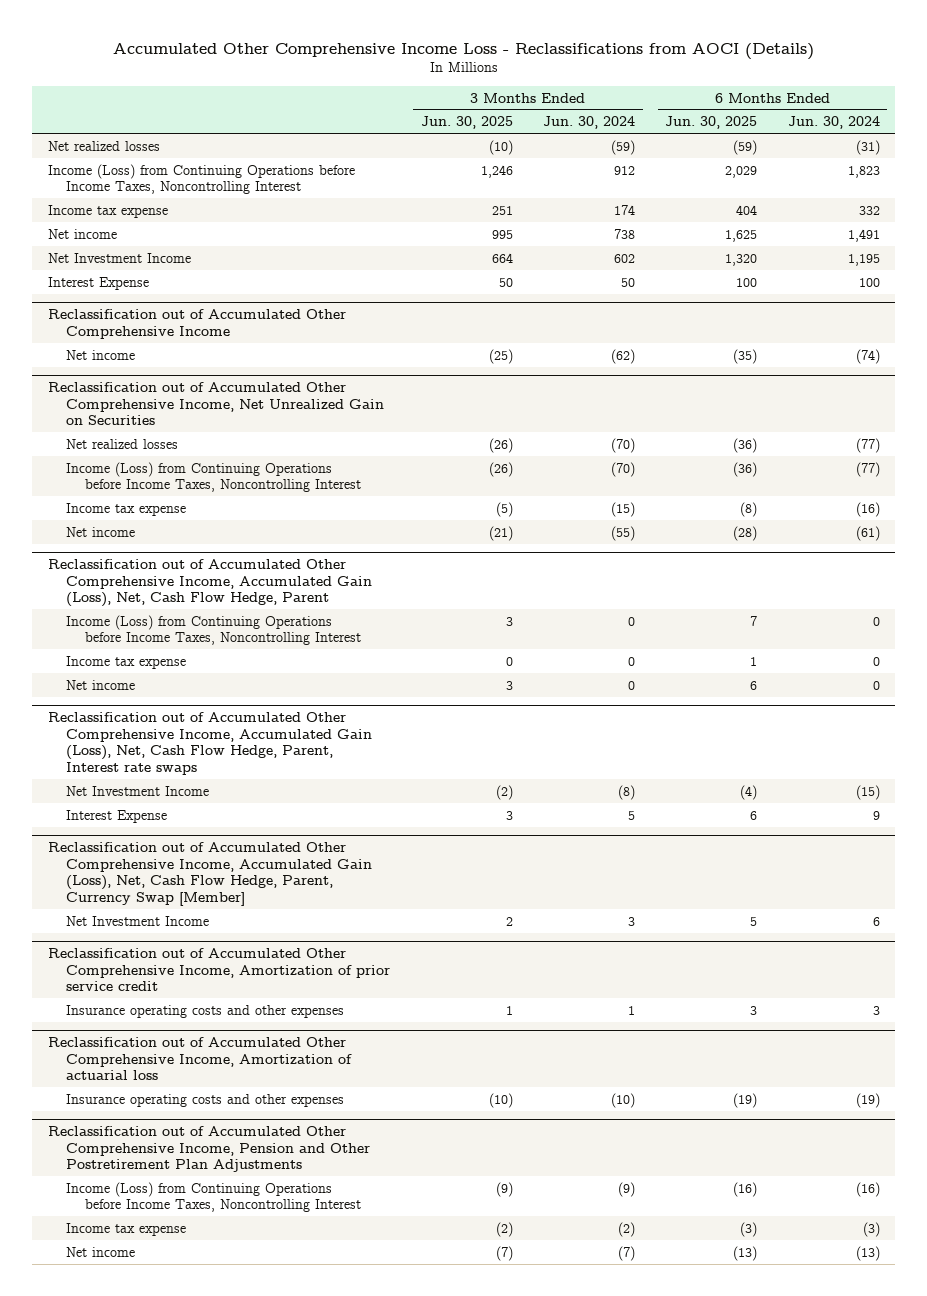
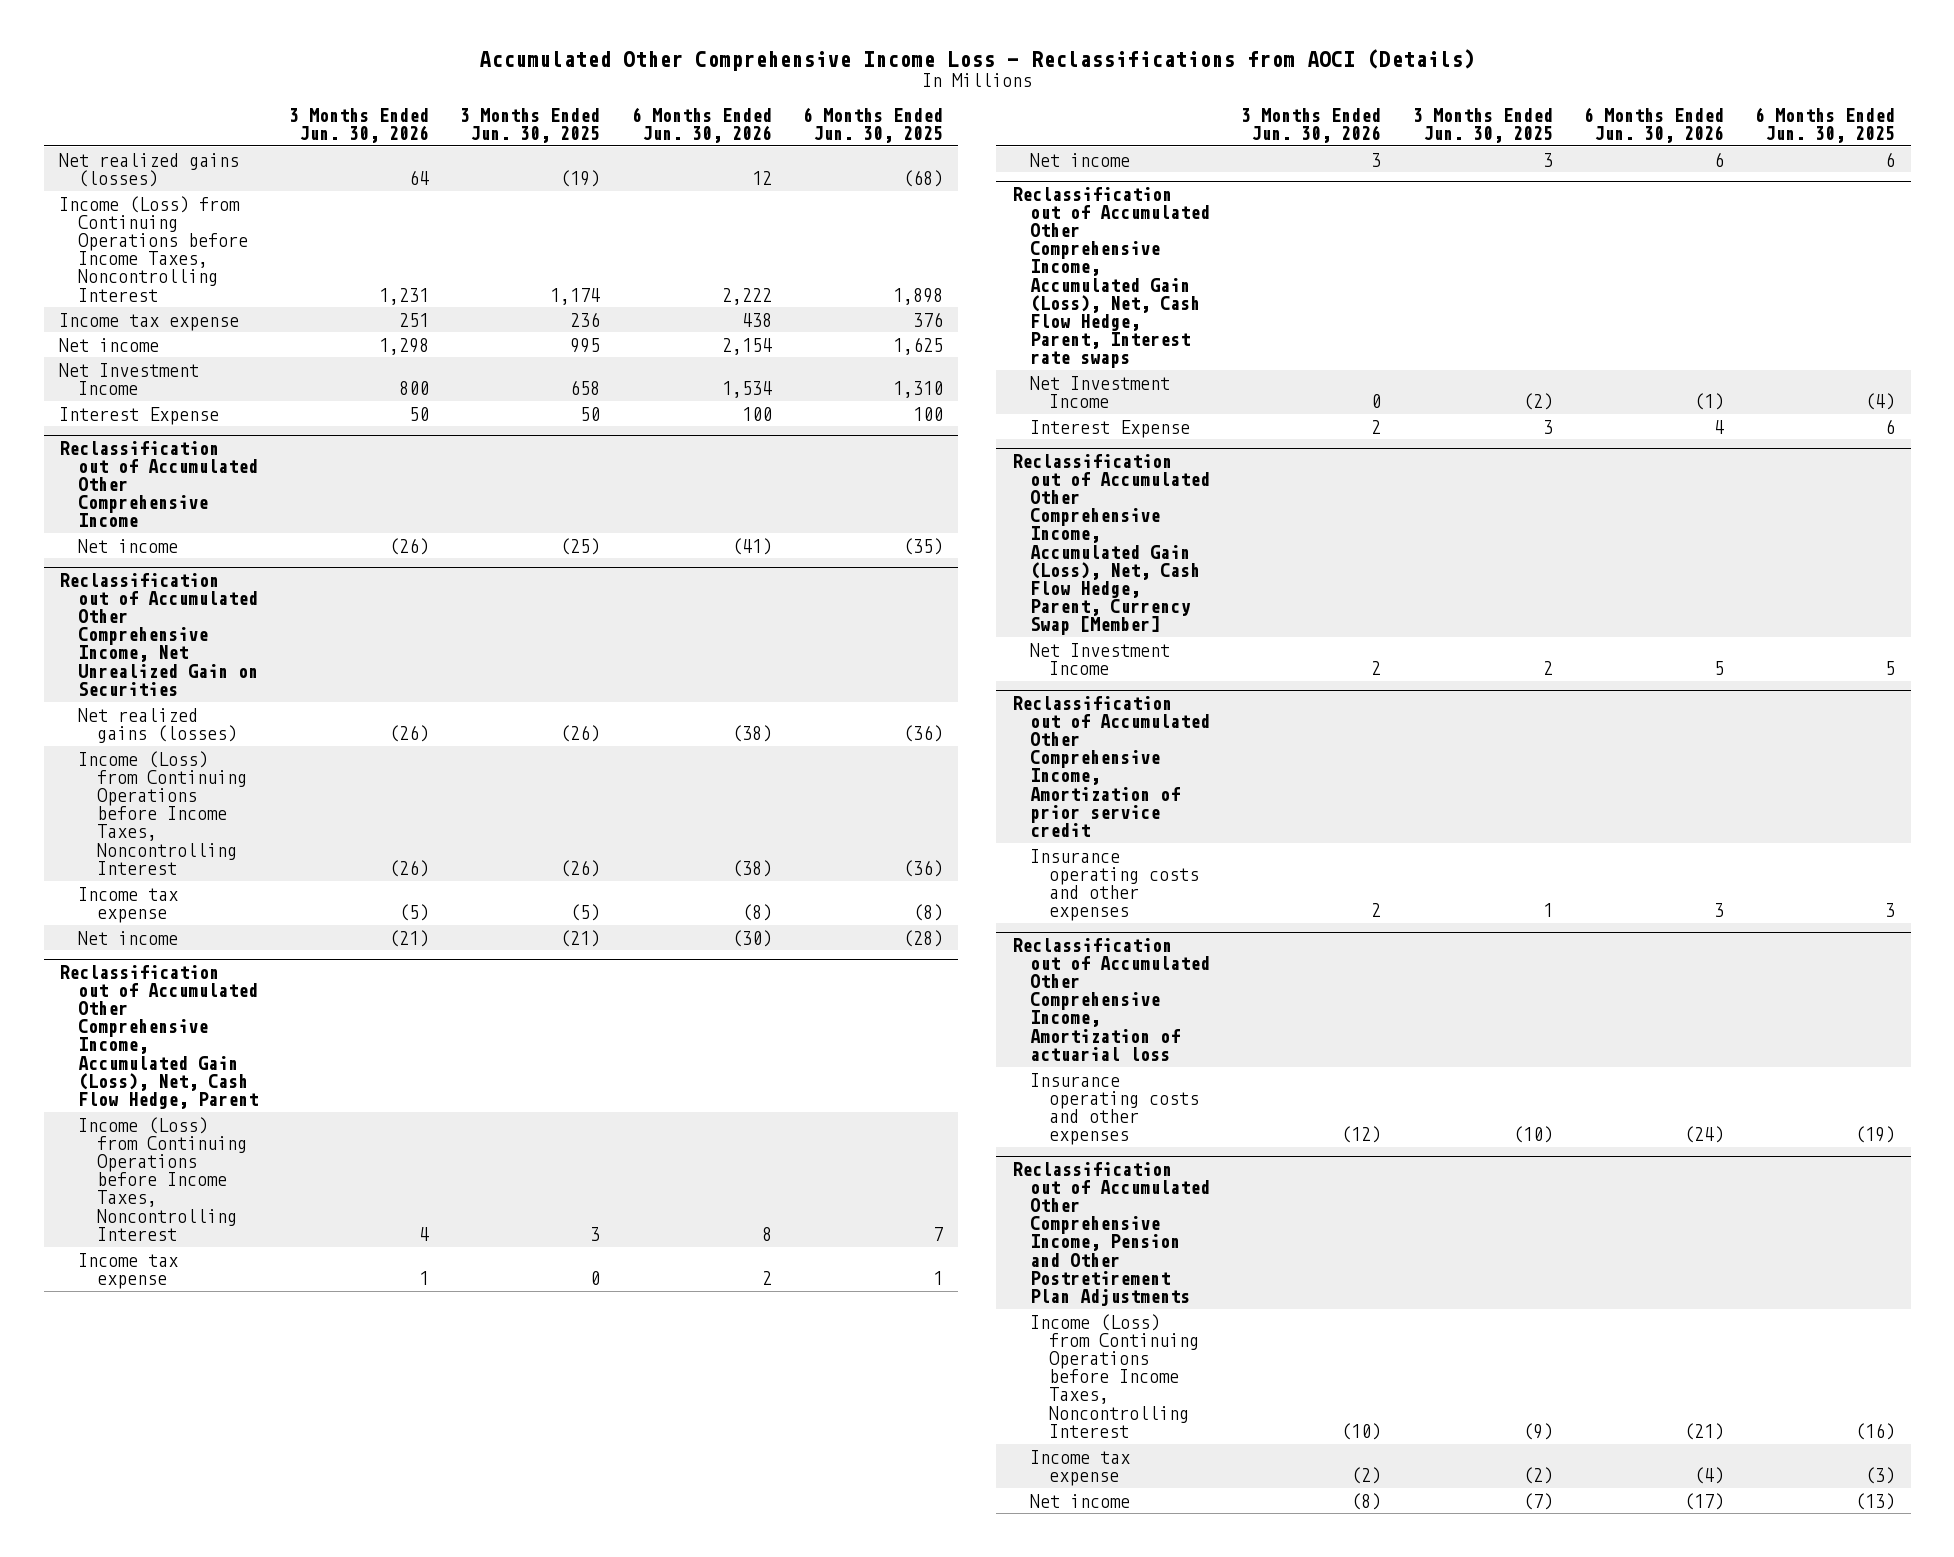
- | 3 Months Ended Jun. 30, 2025 | 3 Months Ended Jun. 30, 2024 | 6 Months Ended Jun. 30, 2025 | 6 Months Ended Jun. 30, 2024
+ | 3 Months Ended Jun. 30, 2026 | 3 Months Ended Jun. 30, 2025 | 6 Months Ended Jun. 30, 2026 | 6 Months Ended Jun. 30, 2025
- Net realized losses | (10) | (59) | (59) | (31)
- Income (Loss) from Continuing Operations before Income Taxes, Noncontrolling Interest | 1,246 | 912 | 2,029 | 1,823
- Income tax expense | 251 | 174 | 404 | 332
+ Net realized gains (losses) | 64 | (19) | 12 | (68)
+ Income (Loss) from Continuing Operations before Income Taxes, Noncontrolling Interest | 1,231 | 1,174 | 2,222 | 1,898
+ Income tax expense | 251 | 236 | 438 | 376
- Net Investment Income | 664 | 602 | 1,320 | 1,195
+ Net Investment Income | 800 | 658 | 1,534 | 1,310
@ Reclassification out of Accumulated Other Comprehensive Income, Net Unrealized Gain on Securities
- Net realized losses | (26) | (70) | (36) | (77)
+ Net realized gains (losses) | (26) | (26) | (38) | (36)

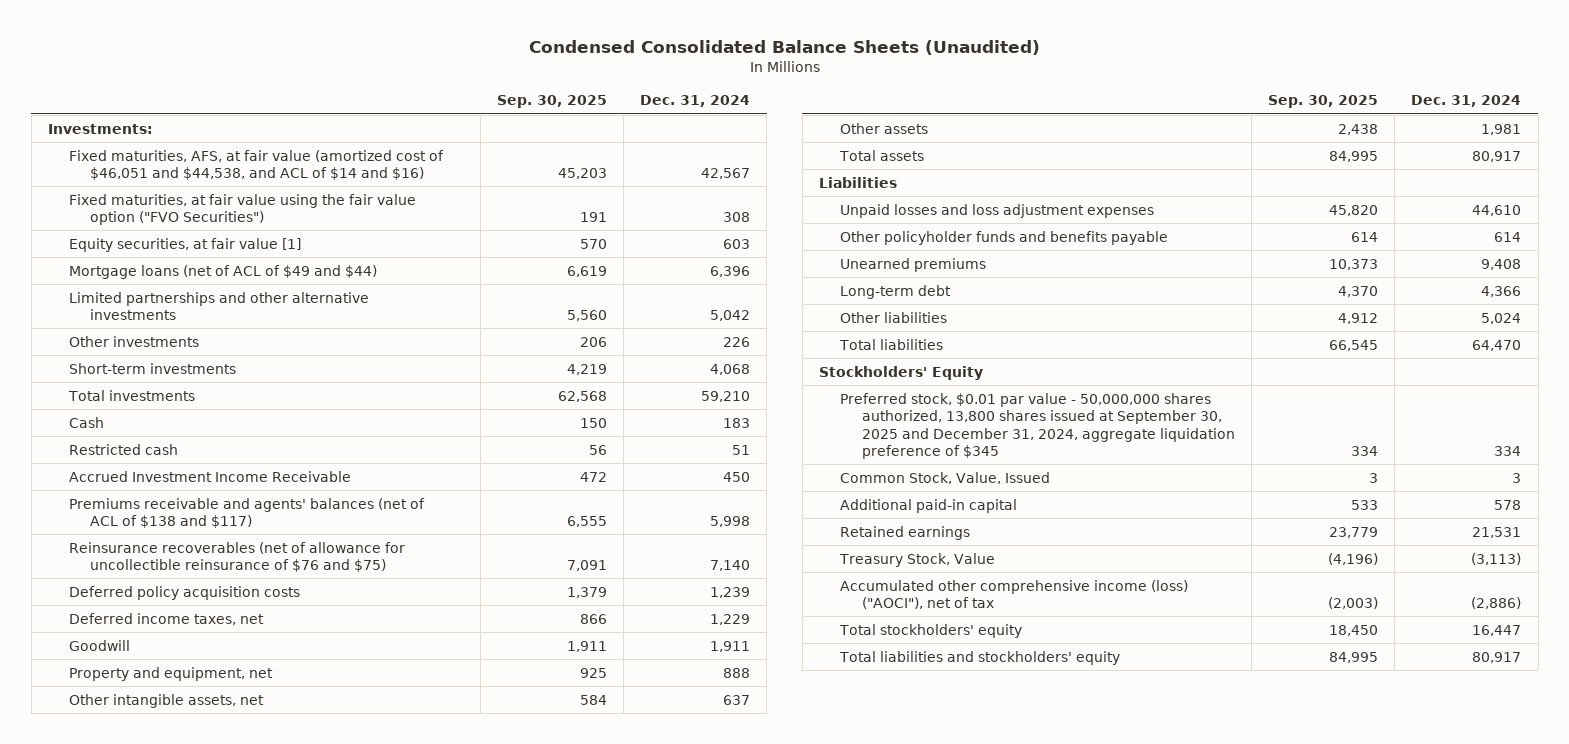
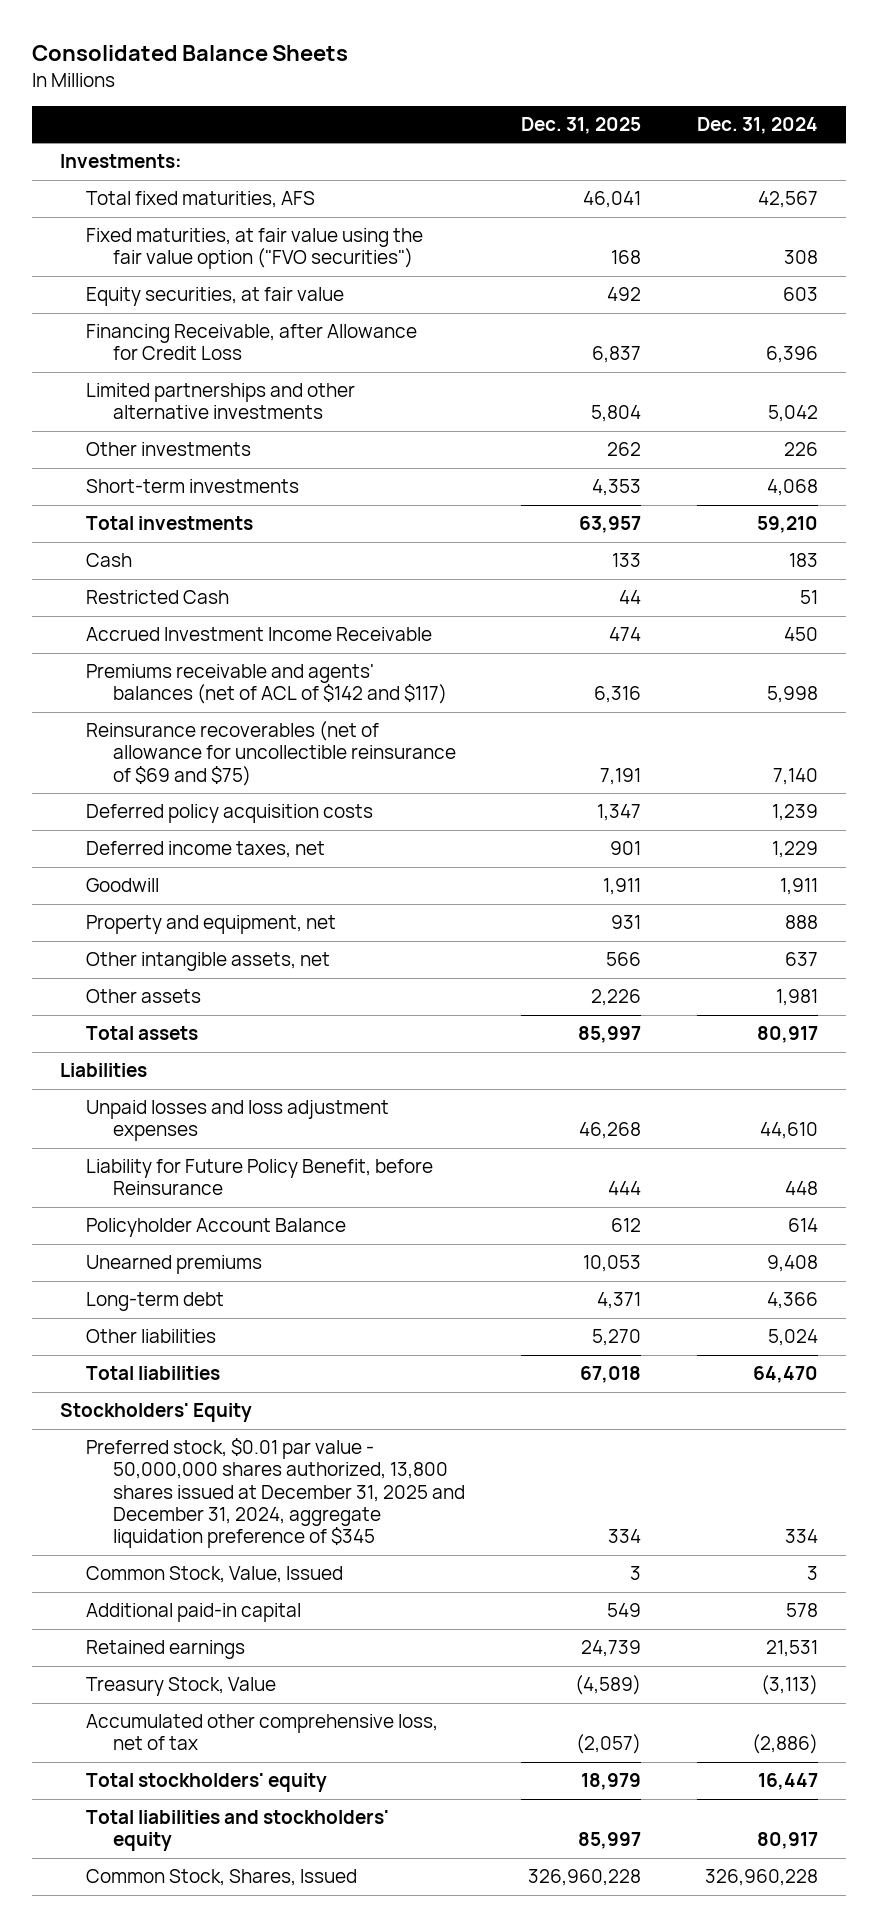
- Condensed Consolidated Balance Sheets (Unaudited)
+ Consolidated Balance Sheets
- | Sep. 30, 2025 | Dec. 31, 2024
+ | Dec. 31, 2025 | Dec. 31, 2024
- Fixed maturities, AFS, at fair value (amortized cost of $46,051 and $44,538, and ACL of $14 and $16) | 45,203 | 42,567
- Fixed maturities, at fair value using the fair value option ("FVO Securities") | 191 | 308
- Equity securities, at fair value [1] | 570 | 603
- Mortgage loans (net of ACL of $49 and $44) | 6,619 | 6,396
+ Total fixed maturities, AFS | 46,041 | 42,567
+ Fixed maturities, at fair value using the fair value option ("FVO securities") | 168 | 308
+ Equity securities, at fair value | 492 | 603
+ Financing Receivable, after Allowance for Credit Loss | 6,837 | 6,396
- Restricted cash | 56 | 51
+ Restricted Cash | 44 | 51
- Premiums receivable and agents' balances (net of ACL of $138 and $117) | 6,555 | 5,998
- Reinsurance recoverables (net of allowance for uncollectible reinsurance of $76 and $75) | 7,091 | 7,140
+ Premiums receivable and agents' balances (net of ACL of $142 and $117) | 6,316 | 5,998
+ Reinsurance recoverables (net of allowance for uncollectible reinsurance of $69 and $75) | 7,191 | 7,140
- Other policyholder funds and benefits payable | 614 | 614
+ Liability for Future Policy Benefit, before Reinsurance | 444 | 448
+ Policyholder Account Balance | 612 | 614
- Preferred stock, $0.01 par value - 50,000,000 shares authorized, 13,800 shares issued at September 30, 2025 and December 31, 2024, aggregate liquidation preference of $345 | 334 | 334
+ Preferred stock, $0.01 par value - 50,000,000 shares authorized, 13,800 shares issued at December 31, 2025 and December 31, 2024, aggregate liquidation preference of $345 | 334 | 334
- Accumulated other comprehensive income (loss) ("AOCI"), net of tax | (2,003) | (2,886)
+ Accumulated other comprehensive loss, net of tax | (2,057) | (2,886)
+ Common Stock, Shares, Issued | 326,960,228 | 326,960,228

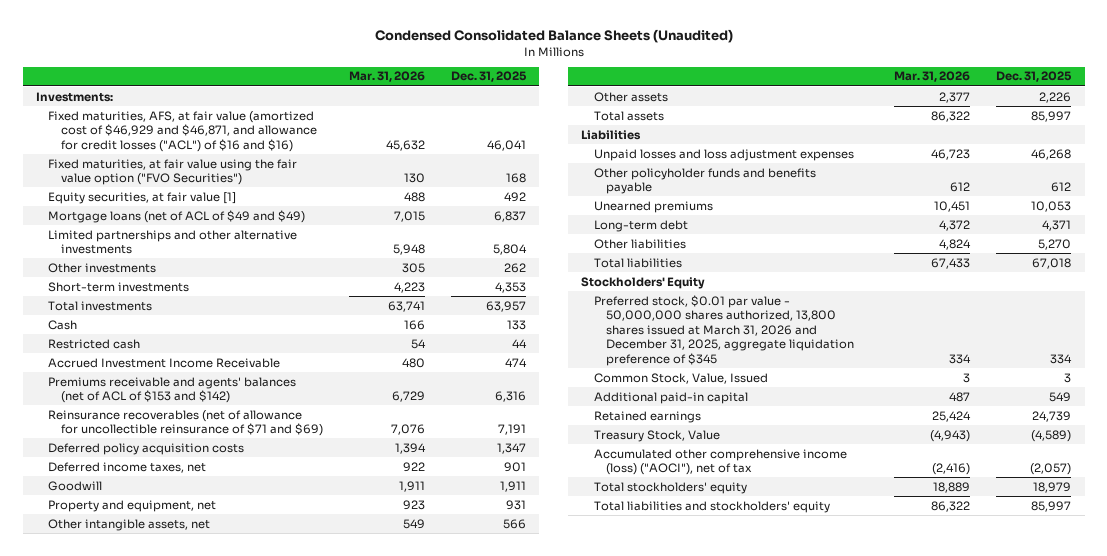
- Consolidated Balance Sheets
+ Condensed Consolidated Balance Sheets (Unaudited)
- | Dec. 31, 2025 | Dec. 31, 2024
+ | Mar. 31, 2026 | Dec. 31, 2025
- Total fixed maturities, AFS | 46,041 | 42,567
- Fixed maturities, at fair value using the fair value option ("FVO securities") | 168 | 308
- Equity securities, at fair value | 492 | 603
- Financing Receivable, after Allowance for Credit Loss | 6,837 | 6,396
+ Fixed maturities, AFS, at fair value (amortized cost of $46,929 and $46,871, and allowance for credit losses ("ACL") of $16 and $16) | 45,632 | 46,041
+ Fixed maturities, at fair value using the fair value option ("FVO Securities") | 130 | 168
+ Equity securities, at fair value [1] | 488 | 492
+ Mortgage loans (net of ACL of $49 and $49) | 7,015 | 6,837
- Restricted Cash | 44 | 51
+ Restricted cash | 54 | 44
- Premiums receivable and agents' balances (net of ACL of $142 and $117) | 6,316 | 5,998
- Reinsurance recoverables (net of allowance for uncollectible reinsurance of $69 and $75) | 7,191 | 7,140
+ Premiums receivable and agents' balances (net of ACL of $153 and $142) | 6,729 | 6,316
+ Reinsurance recoverables (net of allowance for uncollectible reinsurance of $71 and $69) | 7,076 | 7,191
- Liability for Future Policy Benefit, before Reinsurance | 444 | 448
- Policyholder Account Balance | 612 | 614
+ Other policyholder funds and benefits payable | 612 | 612
- Preferred stock, $0.01 par value - 50,000,000 shares authorized, 13,800 shares issued at December 31, 2025 and December 31, 2024, aggregate liquidation preference of $345 | 334 | 334
+ Preferred stock, $0.01 par value - 50,000,000 shares authorized, 13,800 shares issued at March 31, 2026 and December 31, 2025, aggregate liquidation preference of $345 | 334 | 334
- Accumulated other comprehensive loss, net of tax | (2,057) | (2,886)
+ Accumulated other comprehensive income (loss) ("AOCI"), net of tax | (2,416) | (2,057)
- Common Stock, Shares, Issued | 326,960,228 | 326,960,228

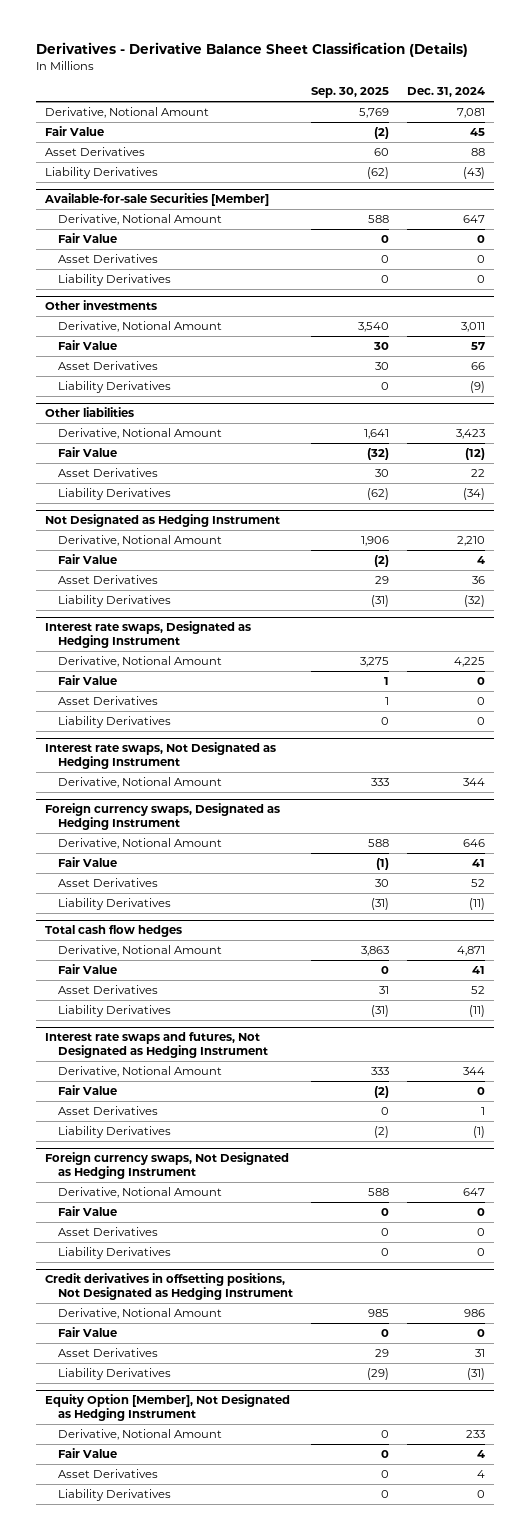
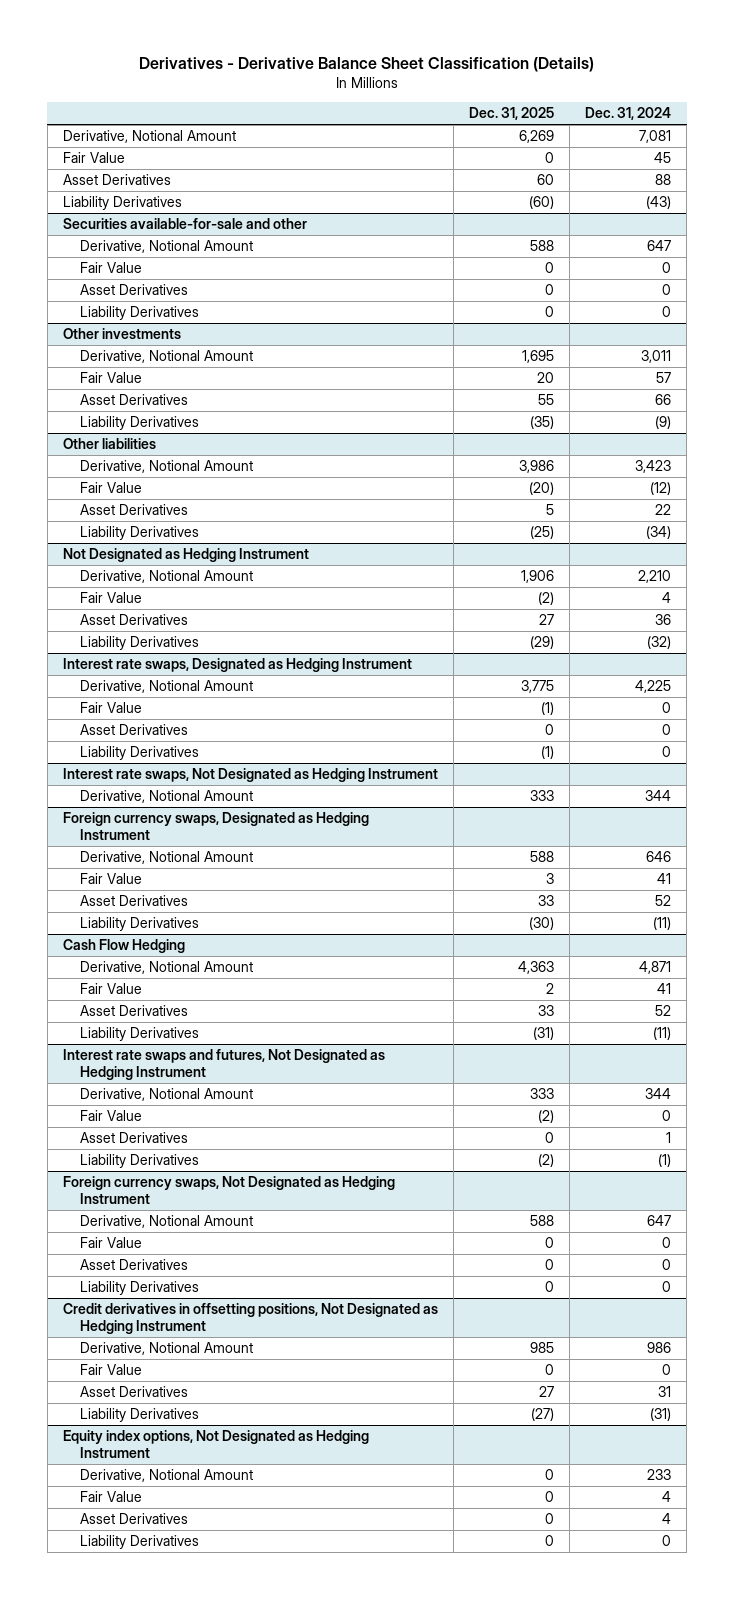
- | Sep. 30, 2025 | Dec. 31, 2024
+ | Dec. 31, 2025 | Dec. 31, 2024
- Available-for-sale Securities [Member]
+ Securities available-for-sale and other
- Total cash flow hedges
+ Cash Flow Hedging
- Equity Option [Member], Not Designated as Hedging Instrument
+ Equity index options, Not Designated as Hedging Instrument

